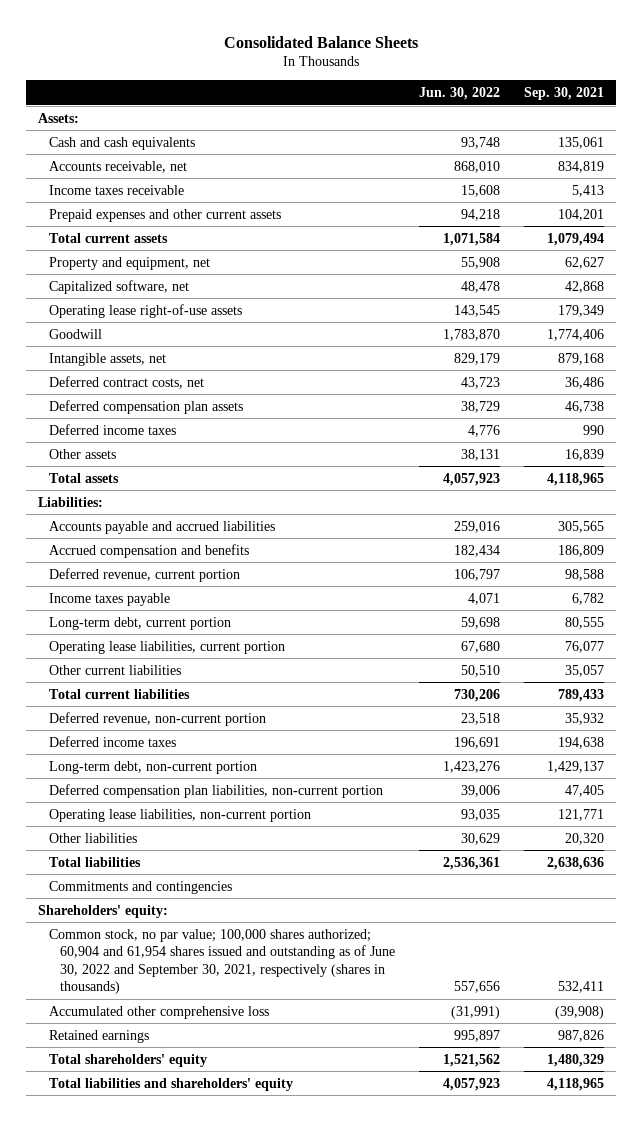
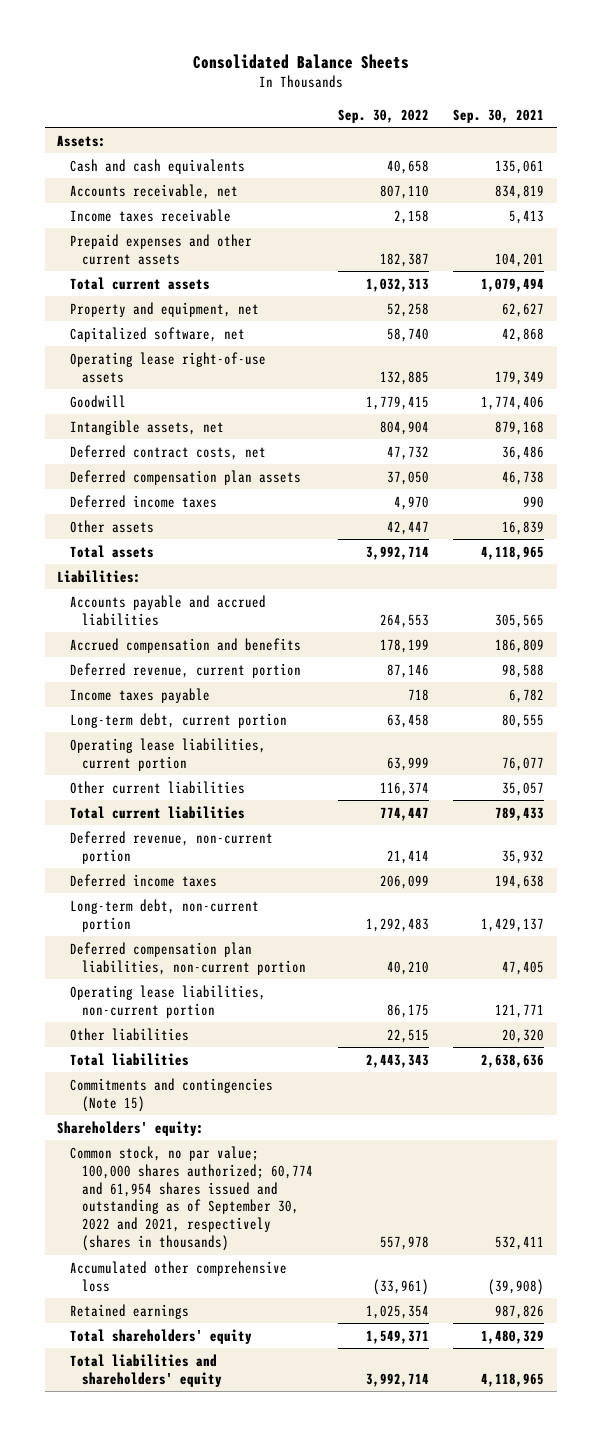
- | Jun. 30, 2022 | Sep. 30, 2021
+ | Sep. 30, 2022 | Sep. 30, 2021
- Commitments and contingencies
+ Commitments and contingencies (Note 15)
- Common stock, no par value; 100,000 shares authorized; 60,904 and 61,954 shares issued and outstanding as of June 30, 2022 and September 30, 2021, respectively (shares in thousands) | 557,656 | 532,411
+ Common stock, no par value; 100,000 shares authorized; 60,774 and 61,954 shares issued and outstanding as of September 30, 2022 and 2021, respectively (shares in thousands) | 557,978 | 532,411

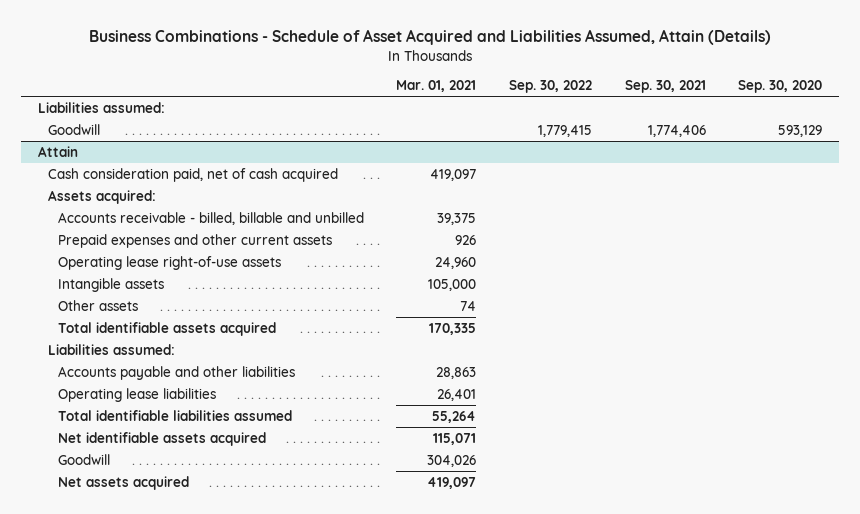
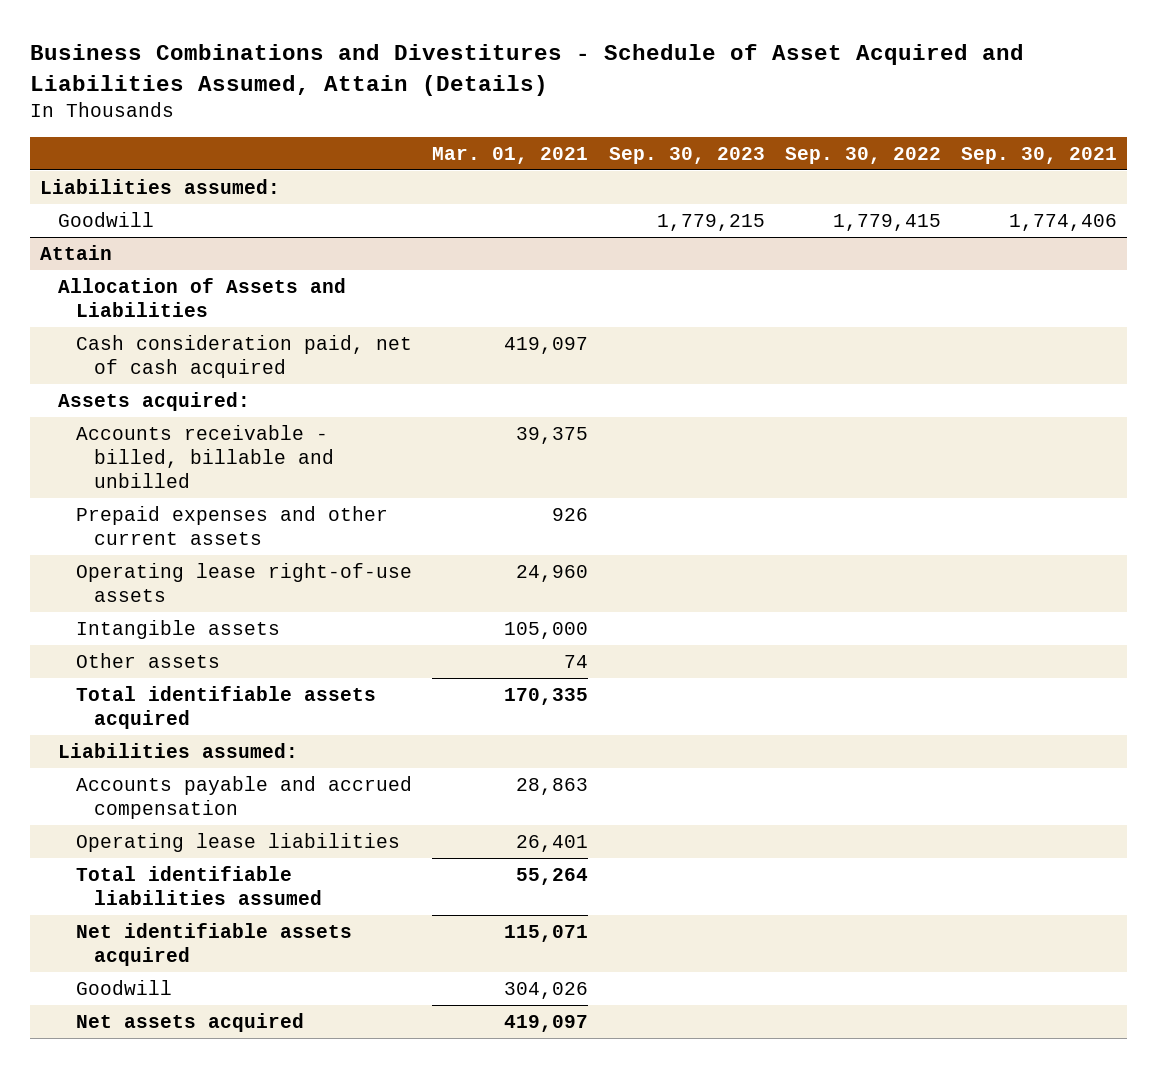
- Business Combinations - Schedule of Asset Acquired and Liabilities Assumed, Attain (Details)
+ Business Combinations and Divestitures - Schedule of Asset Acquired and Liabilities Assumed, Attain (Details)
- | Mar. 01, 2021 | Sep. 30, 2022 | Sep. 30, 2021 | Sep. 30, 2020
+ | Mar. 01, 2021 | Sep. 30, 2023 | Sep. 30, 2022 | Sep. 30, 2021
@ Attain
+ Allocation of Assets and Liabilities
- Accounts payable and other liabilities | 28,863 | | |
+ Accounts payable and accrued compensation | 28,863 | | |

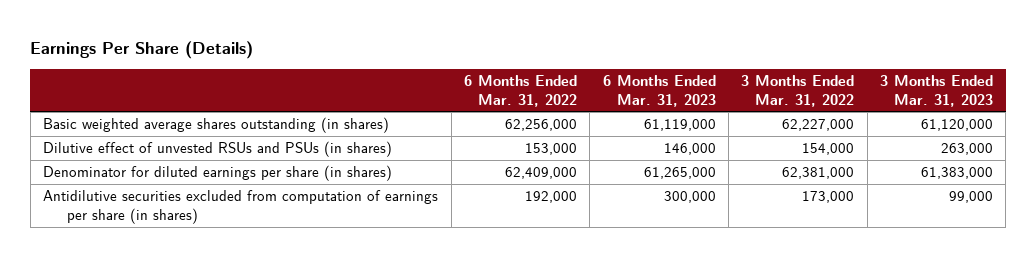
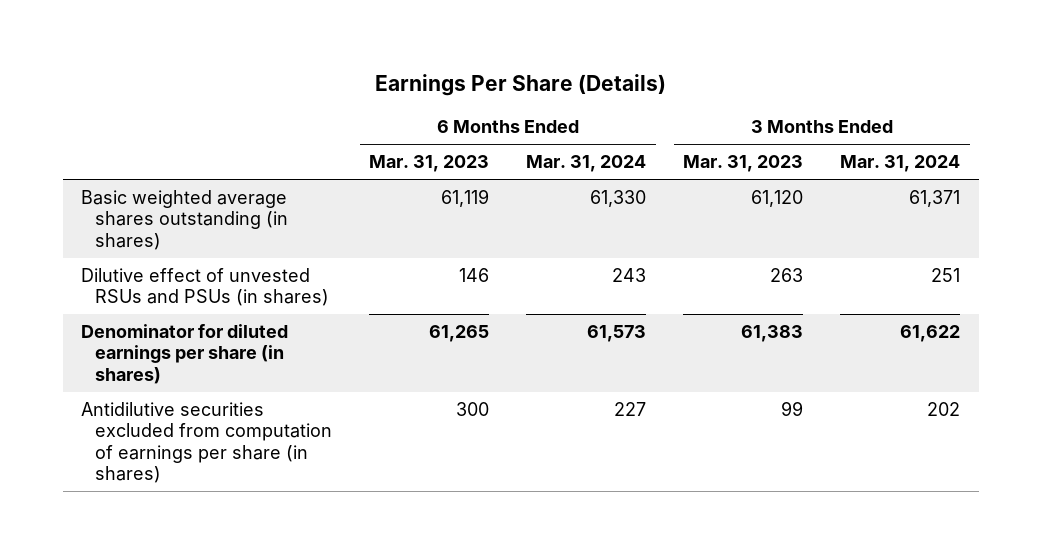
- | 6 Months Ended Mar. 31, 2022 | 6 Months Ended Mar. 31, 2023 | 3 Months Ended Mar. 31, 2022 | 3 Months Ended Mar. 31, 2023
+ | 6 Months Ended Mar. 31, 2023 | 6 Months Ended Mar. 31, 2024 | 3 Months Ended Mar. 31, 2023 | 3 Months Ended Mar. 31, 2024
- Basic weighted average shares outstanding (in shares) | 62,256,000 | 61,119,000 | 62,227,000 | 61,120,000
- Dilutive effect of unvested RSUs and PSUs (in shares) | 153,000 | 146,000 | 154,000 | 263,000
- Denominator for diluted earnings per share (in shares) | 62,409,000 | 61,265,000 | 62,381,000 | 61,383,000
- Antidilutive securities excluded from computation of earnings per share (in shares) | 192,000 | 300,000 | 173,000 | 99,000
+ Basic weighted average shares outstanding (in shares) | 61,119 | 61,330 | 61,120 | 61,371
+ Dilutive effect of unvested RSUs and PSUs (in shares) | 146 | 243 | 263 | 251
+ Denominator for diluted earnings per share (in shares) | 61,265 | 61,573 | 61,383 | 61,622
+ Antidilutive securities excluded from computation of earnings per share (in shares) | 300 | 227 | 99 | 202

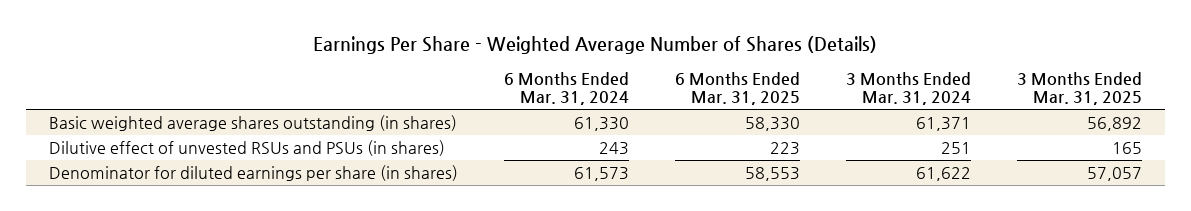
- Earnings Per Share (Details)
+ Earnings Per Share - Weighted Average Number of Shares (Details)
- | 6 Months Ended Mar. 31, 2023 | 6 Months Ended Mar. 31, 2024 | 3 Months Ended Mar. 31, 2023 | 3 Months Ended Mar. 31, 2024
+ | 6 Months Ended Mar. 31, 2024 | 6 Months Ended Mar. 31, 2025 | 3 Months Ended Mar. 31, 2024 | 3 Months Ended Mar. 31, 2025
- Antidilutive securities excluded from computation of earnings per share (in shares) | 300 | 227 | 99 | 202

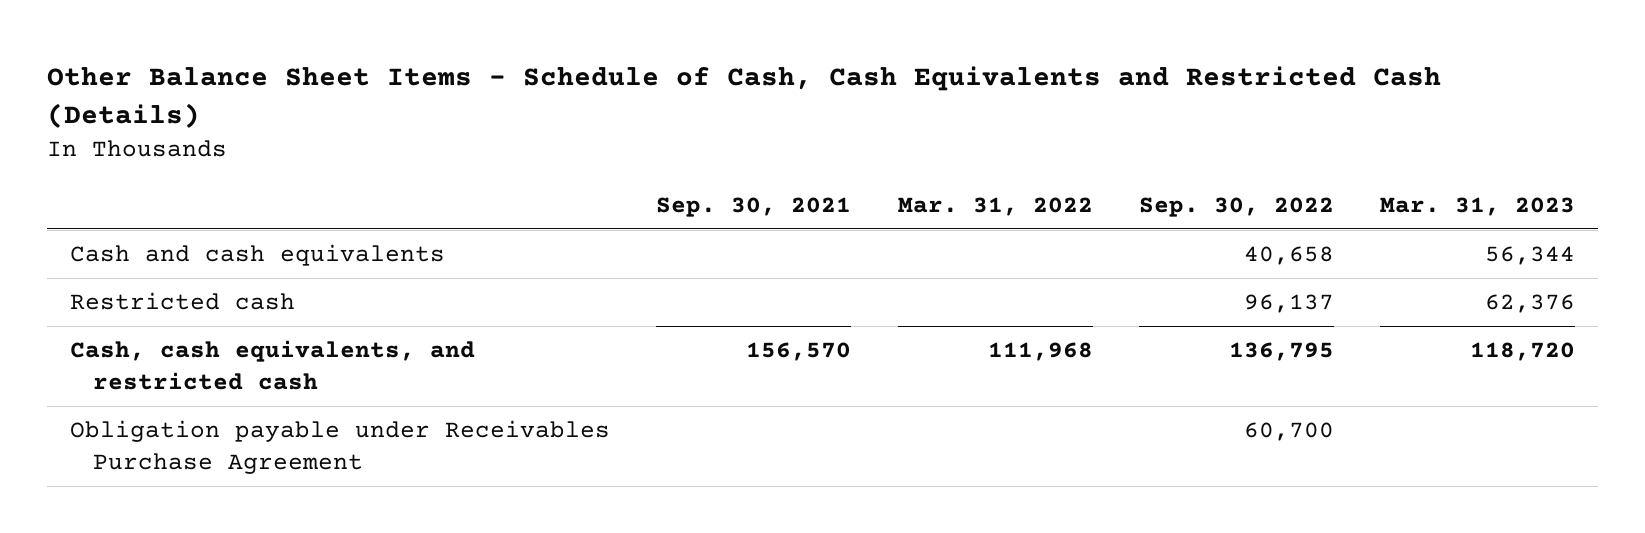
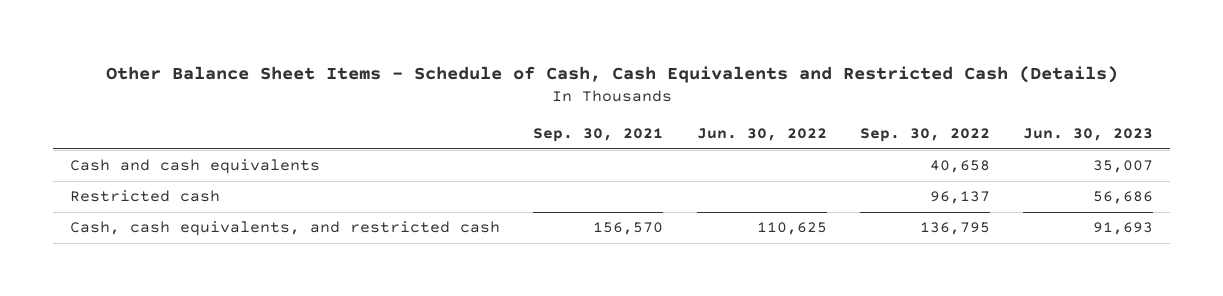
- | Sep. 30, 2021 | Mar. 31, 2022 | Sep. 30, 2022 | Mar. 31, 2023
+ | Sep. 30, 2021 | Jun. 30, 2022 | Sep. 30, 2022 | Jun. 30, 2023
- Obligation payable under Receivables Purchase Agreement | | | 60,700 |

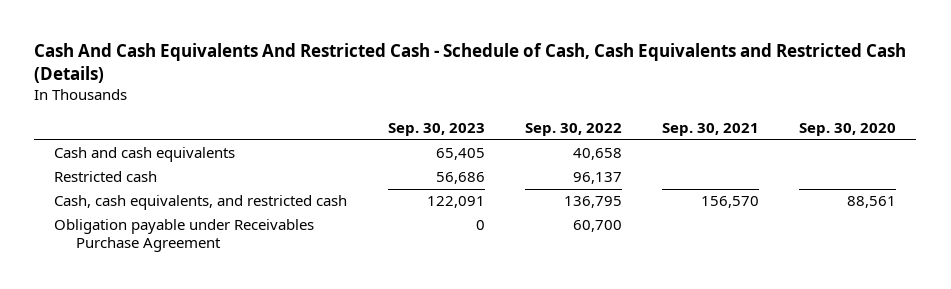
- Other Balance Sheet Items - Schedule of Cash, Cash Equivalents and Restricted Cash (Details)
+ Cash And Cash Equivalents And Restricted Cash - Schedule of Cash, Cash Equivalents and Restricted Cash (Details)
- | Sep. 30, 2021 | Jun. 30, 2022 | Sep. 30, 2022 | Jun. 30, 2023
+ | Sep. 30, 2023 | Sep. 30, 2022 | Sep. 30, 2021 | Sep. 30, 2020
+ Obligation payable under Receivables Purchase Agreement | 0 | 60,700 | |

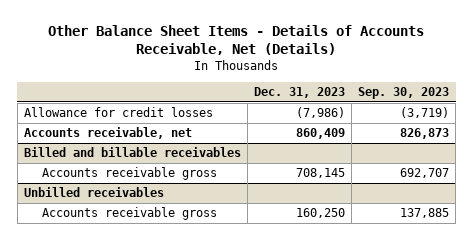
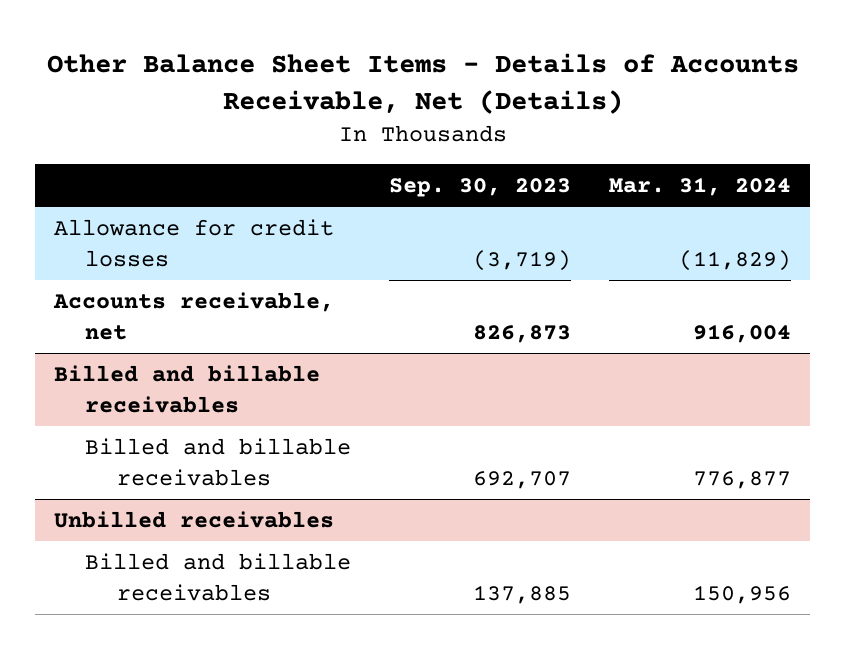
- | Dec. 31, 2023 | Sep. 30, 2023
+ | Sep. 30, 2023 | Mar. 31, 2024
@ Billed and billable receivables
- Accounts receivable gross | 708,145 | 692,707
+ Billed and billable receivables | 692,707 | 776,877
@ Unbilled receivables
- Accounts receivable gross | 160,250 | 137,885
+ Billed and billable receivables | 137,885 | 150,956

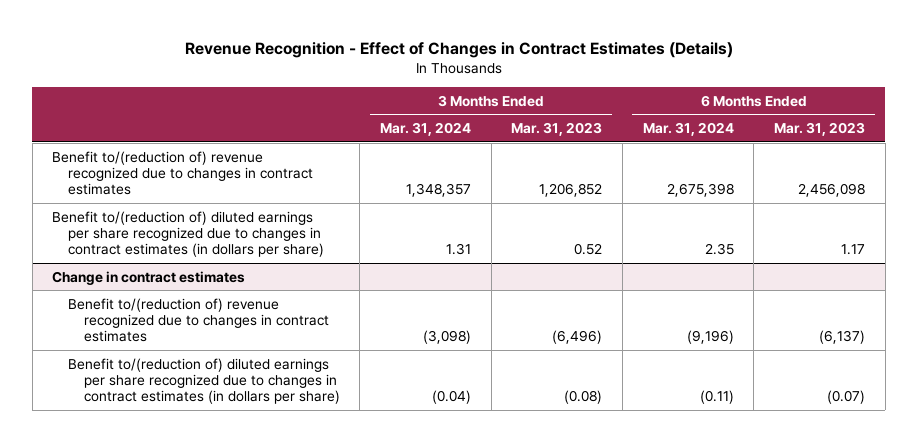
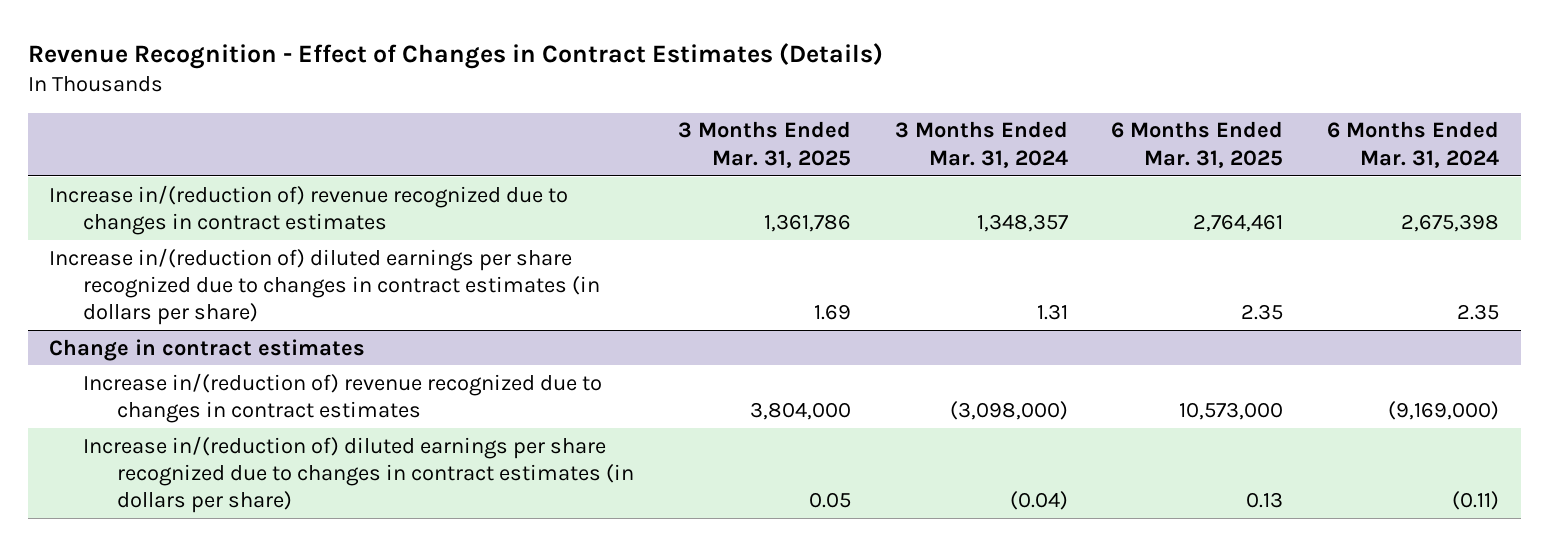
- | 3 Months Ended Mar. 31, 2024 | 3 Months Ended Mar. 31, 2023 | 6 Months Ended Mar. 31, 2024 | 6 Months Ended Mar. 31, 2023
+ | 3 Months Ended Mar. 31, 2025 | 3 Months Ended Mar. 31, 2024 | 6 Months Ended Mar. 31, 2025 | 6 Months Ended Mar. 31, 2024
- Benefit to/(reduction of) revenue recognized due to changes in contract estimates | 1,348,357 | 1,206,852 | 2,675,398 | 2,456,098
- Benefit to/(reduction of) diluted earnings per share recognized due to changes in contract estimates (in dollars per share) | 1.31 | 0.52 | 2.35 | 1.17
+ Increase in/(reduction of) revenue recognized due to changes in contract estimates | 1,361,786 | 1,348,357 | 2,764,461 | 2,675,398
+ Increase in/(reduction of) diluted earnings per share recognized due to changes in contract estimates (in dollars per share) | 1.69 | 1.31 | 2.35 | 2.35
@ Change in contract estimates
- Benefit to/(reduction of) revenue recognized due to changes in contract estimates | (3,098) | (6,496) | (9,196) | (6,137)
- Benefit to/(reduction of) diluted earnings per share recognized due to changes in contract estimates (in dollars per share) | (0.04) | (0.08) | (0.11) | (0.07)
+ Increase in/(reduction of) revenue recognized due to changes in contract estimates | 3,804,000 | (3,098,000) | 10,573,000 | (9,169,000)
+ Increase in/(reduction of) diluted earnings per share recognized due to changes in contract estimates (in dollars per share) | 0.05 | (0.04) | 0.13 | (0.11)

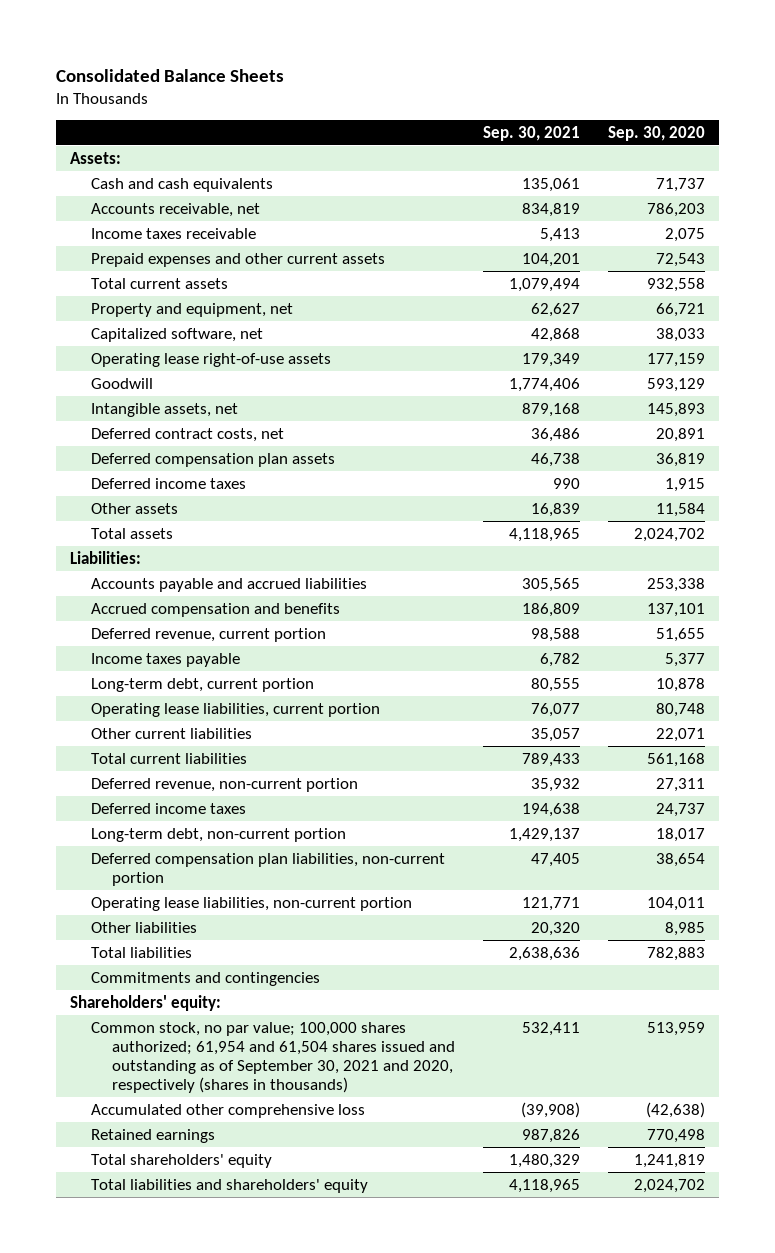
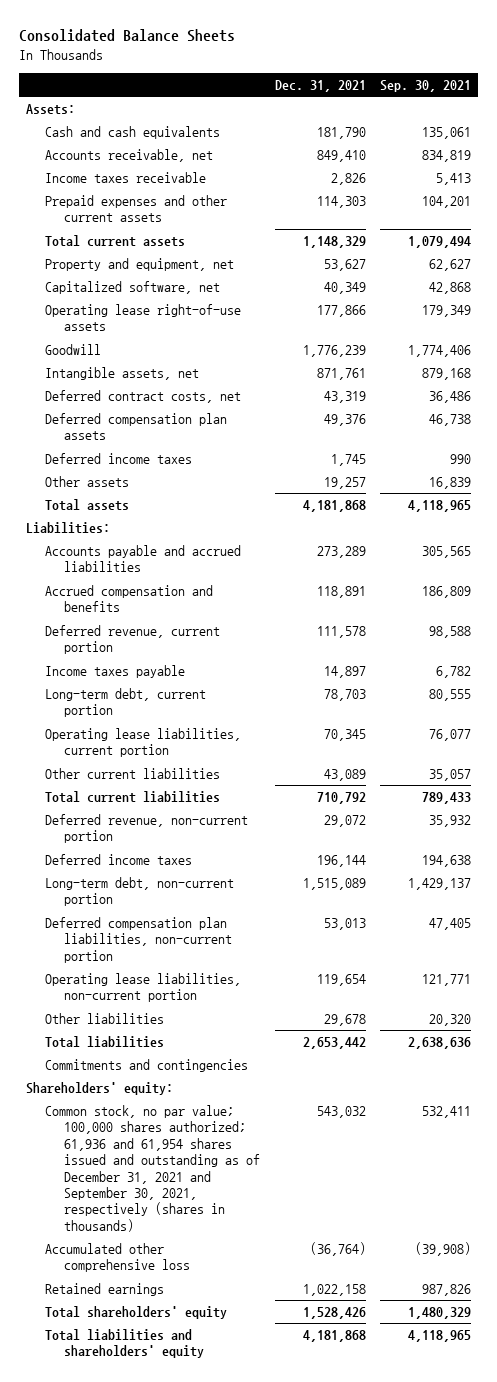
- | Sep. 30, 2021 | Sep. 30, 2020
+ | Dec. 31, 2021 | Sep. 30, 2021
- Common stock, no par value; 100,000 shares authorized; 61,954 and 61,504 shares issued and outstanding as of September 30, 2021 and 2020, respectively (shares in thousands) | 532,411 | 513,959
+ Common stock, no par value; 100,000 shares authorized; 61,936 and 61,954 shares issued and outstanding as of December 31, 2021 and September 30, 2021, respectively (shares in thousands) | 543,032 | 532,411

